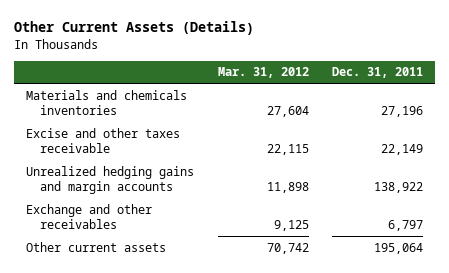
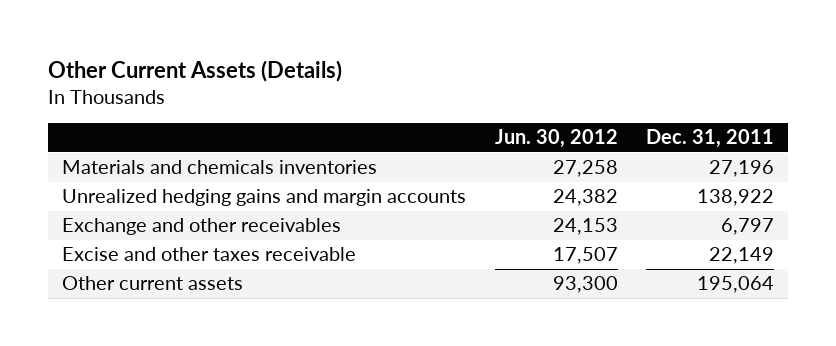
- | Mar. 31, 2012 | Dec. 31, 2011
+ | Jun. 30, 2012 | Dec. 31, 2011
moved down: Excise and other taxes receivable | 17,507 | 22,149

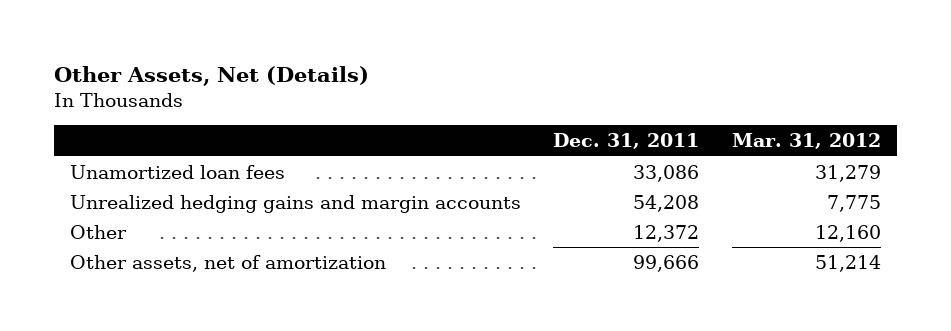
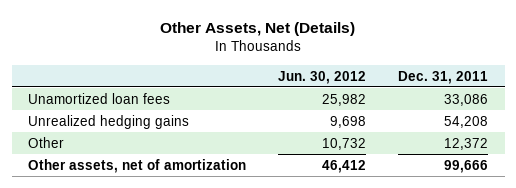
- | Dec. 31, 2011 | Mar. 31, 2012
+ | Jun. 30, 2012 | Dec. 31, 2011
- Unrealized hedging gains and margin accounts | 54,208 | 7,775
+ Unrealized hedging gains | 9,698 | 54,208

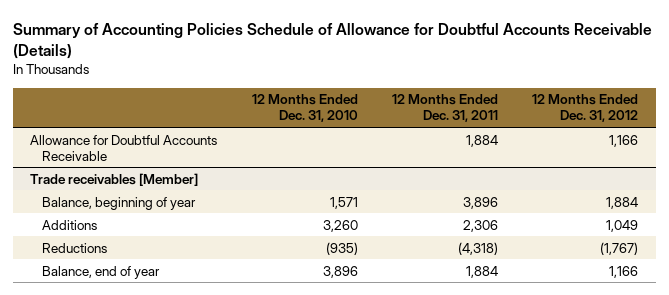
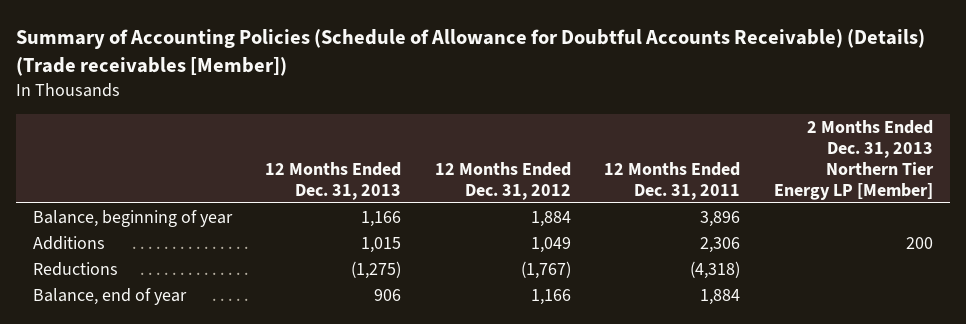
- Summary of Accounting Policies Schedule of Allowance for Doubtful Accounts Receivable (Details)
+ Summary of Accounting Policies (Schedule of Allowance for Doubtful Accounts Receivable) (Details) (Trade receivables [Member])
- | 12 Months Ended Dec. 31, 2010 | 12 Months Ended Dec. 31, 2011 | 12 Months Ended Dec. 31, 2012
+ | 12 Months Ended Dec. 31, 2013 | 12 Months Ended Dec. 31, 2012 | 12 Months Ended Dec. 31, 2011 | 2 Months Ended Dec. 31, 2013 Northern Tier Energy LP [Member]
- Allowance for Doubtful Accounts Receivable | | 1,884 | 1,166
- Trade receivables [Member]

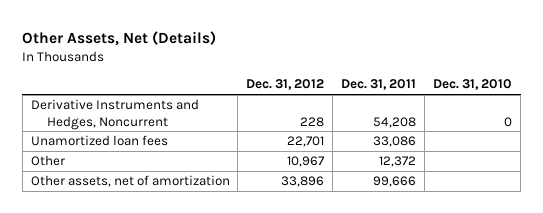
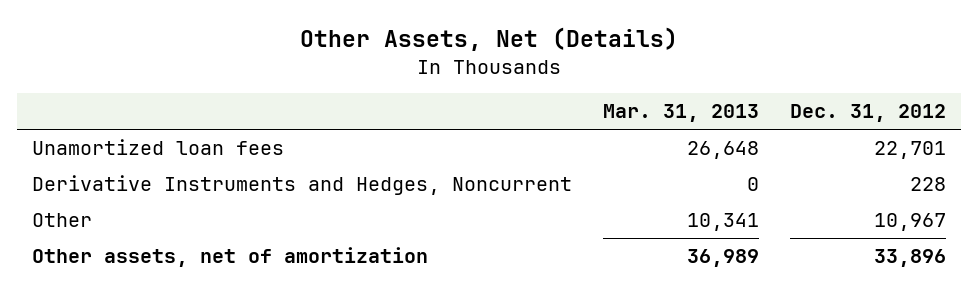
- | Dec. 31, 2012 | Dec. 31, 2011 | Dec. 31, 2010
+ | Mar. 31, 2013 | Dec. 31, 2012
moved down: Derivative Instruments and Hedges, Noncurrent | 0 | 228

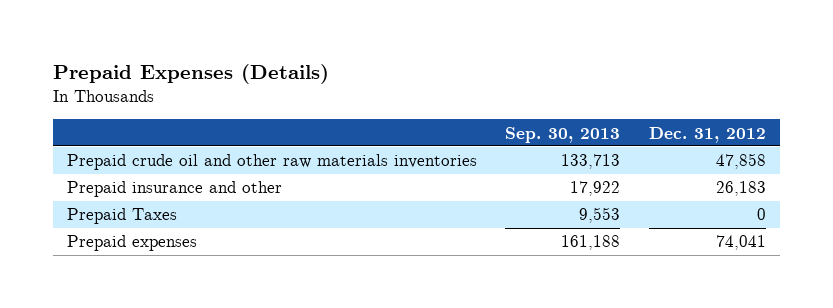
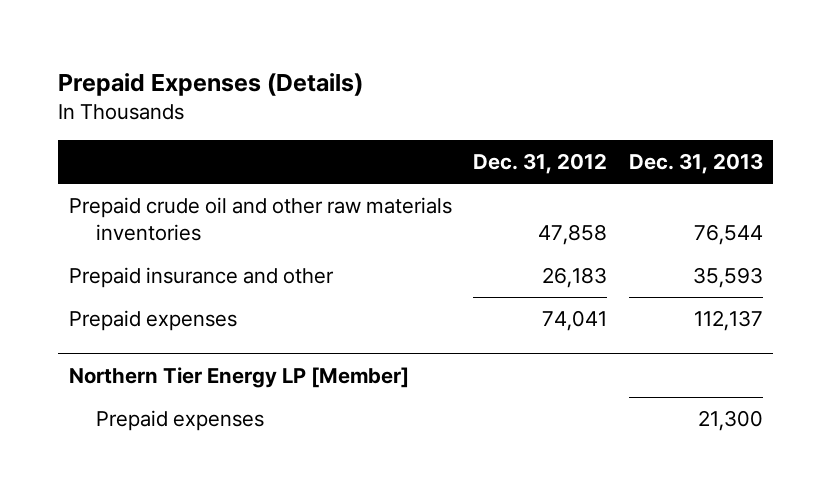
- | Sep. 30, 2013 | Dec. 31, 2012
+ | Dec. 31, 2012 | Dec. 31, 2013
- Prepaid Taxes | 9,553 | 0
+ Northern Tier Energy LP [Member]
+ Prepaid expenses | | 21,300

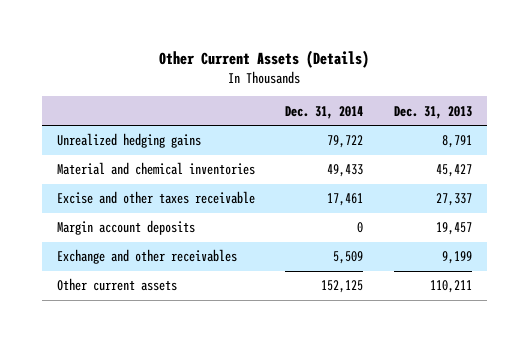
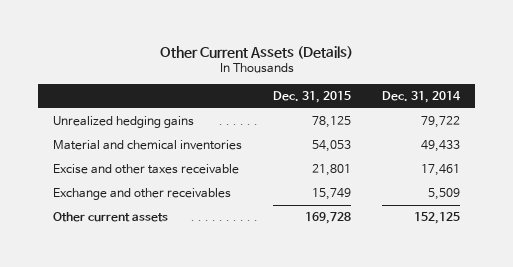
- | Dec. 31, 2014 | Dec. 31, 2013
+ | Dec. 31, 2015 | Dec. 31, 2014
- Margin account deposits | 0 | 19,457

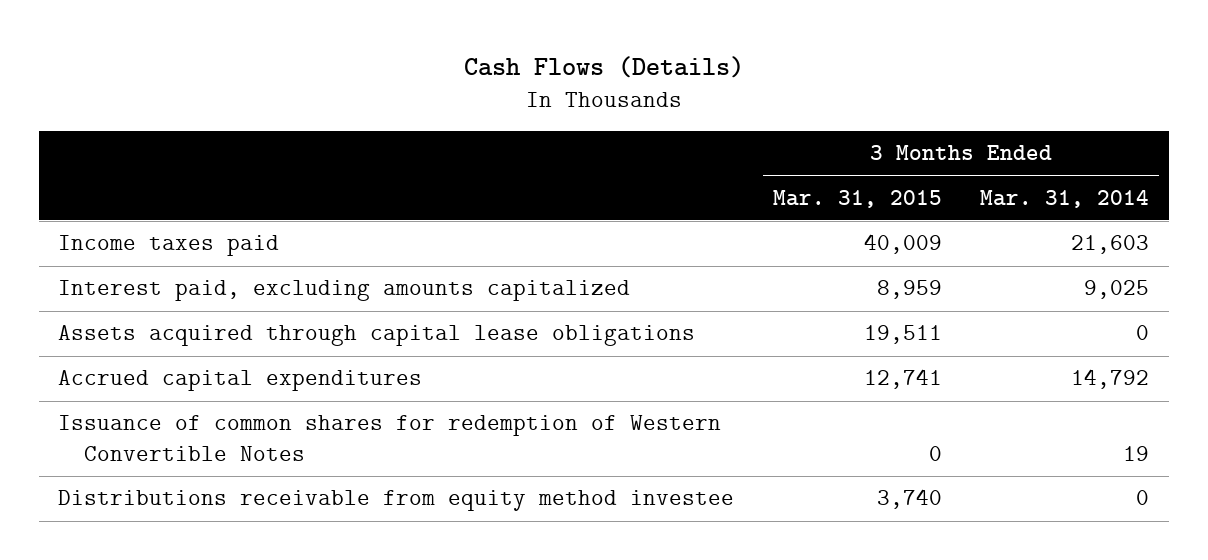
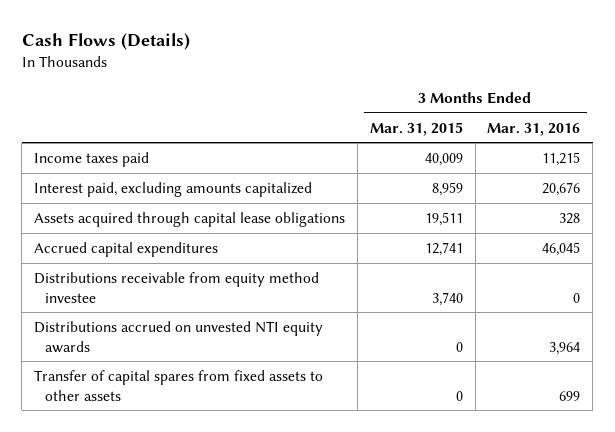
- | 3 Months Ended Mar. 31, 2015 | 3 Months Ended Mar. 31, 2014
+ | 3 Months Ended Mar. 31, 2015 | 3 Months Ended Mar. 31, 2016
- Issuance of common shares for redemption of Western Convertible Notes | 0 | 19
+ Distributions accrued on unvested NTI equity awards | 0 | 3,964
+ Transfer of capital spares from fixed assets to other assets | 0 | 699

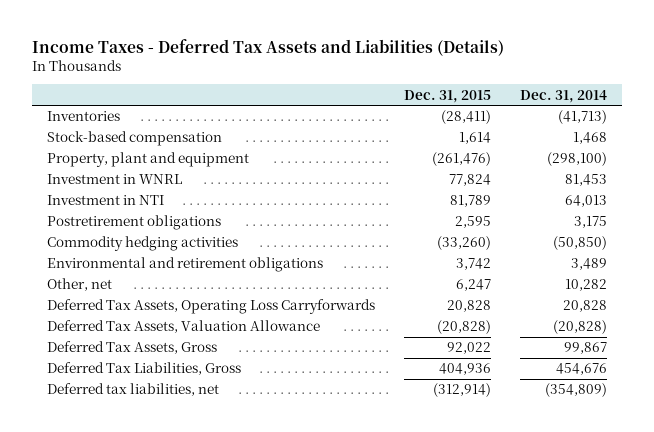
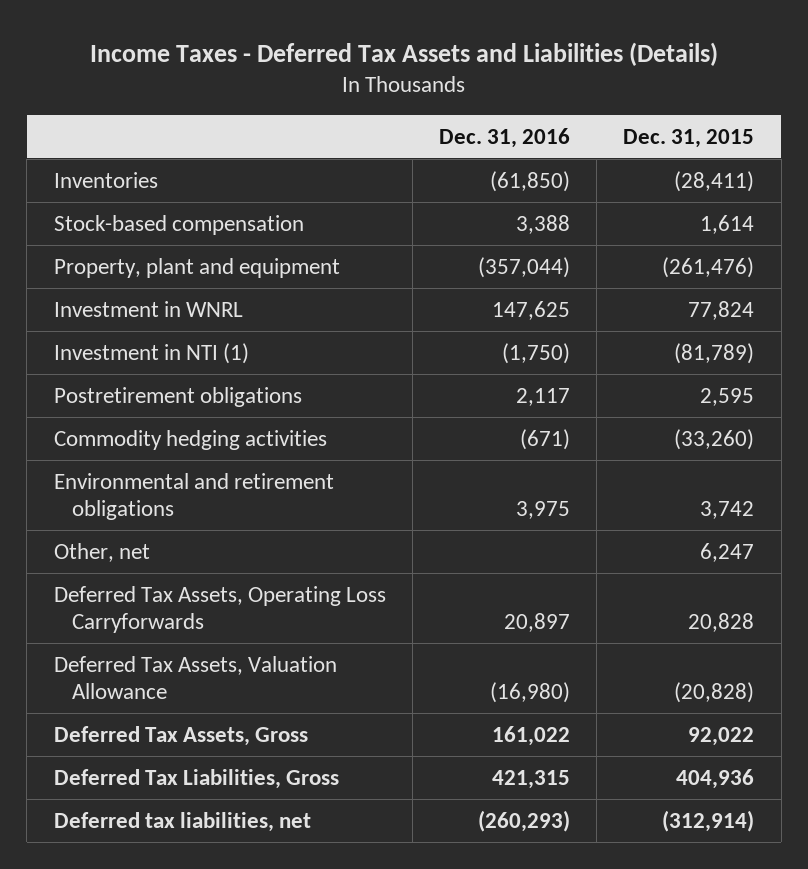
- | Dec. 31, 2015 | Dec. 31, 2014
+ | Dec. 31, 2016 | Dec. 31, 2015
- Investment in NTI | 81,789 | 64,013
+ Investment in NTI (1) | (1,750) | (81,789)

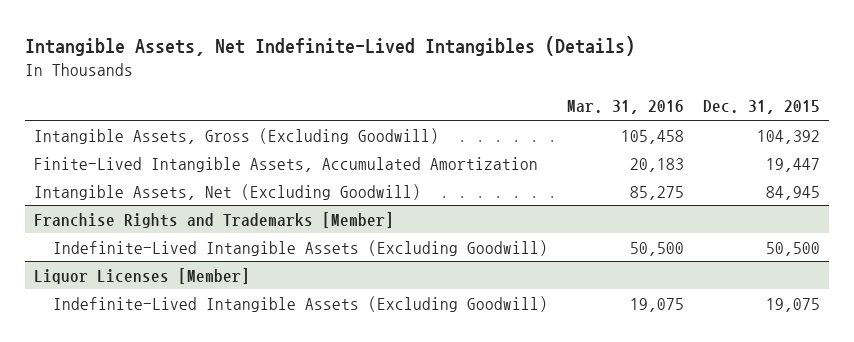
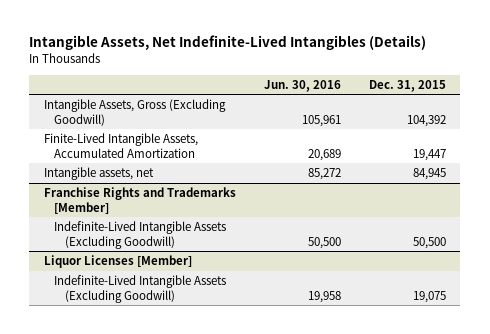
- | Mar. 31, 2016 | Dec. 31, 2015
+ | Jun. 30, 2016 | Dec. 31, 2015
- Intangible Assets, Net (Excluding Goodwill) | 85,275 | 84,945
+ Intangible assets, net | 85,272 | 84,945

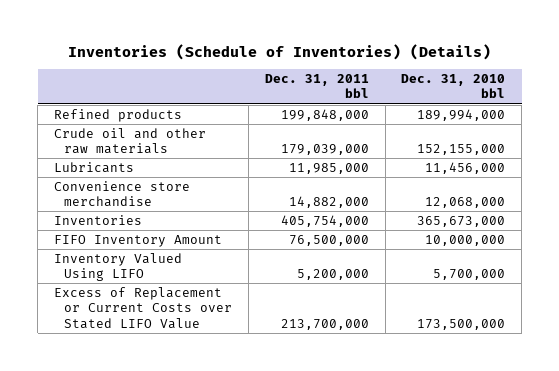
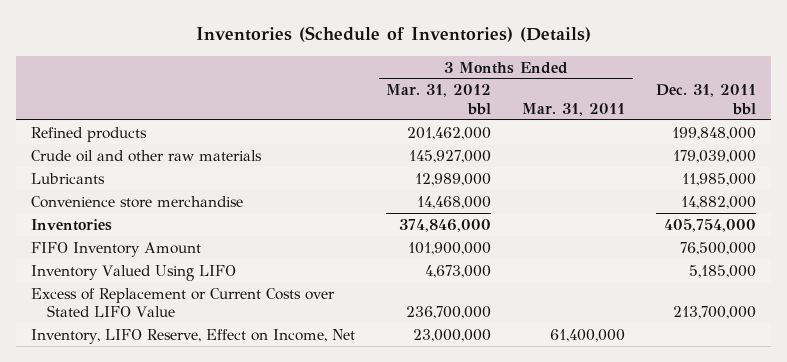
- | Dec. 31, 2011 bbl | Dec. 31, 2010 bbl
+ | 3 Months Ended Mar. 31, 2012 bbl | 3 Months Ended Mar. 31, 2011 | Dec. 31, 2011 bbl
- Inventory Valued Using LIFO | 5,200,000 | 5,700,000
+ Inventory Valued Using LIFO | 4,673,000 | | 5,185,000
+ Inventory, LIFO Reserve, Effect on Income, Net | 23,000,000 | 61,400,000 |

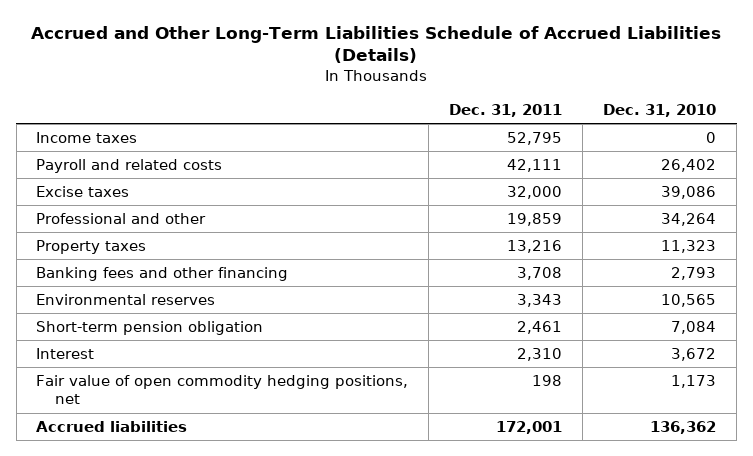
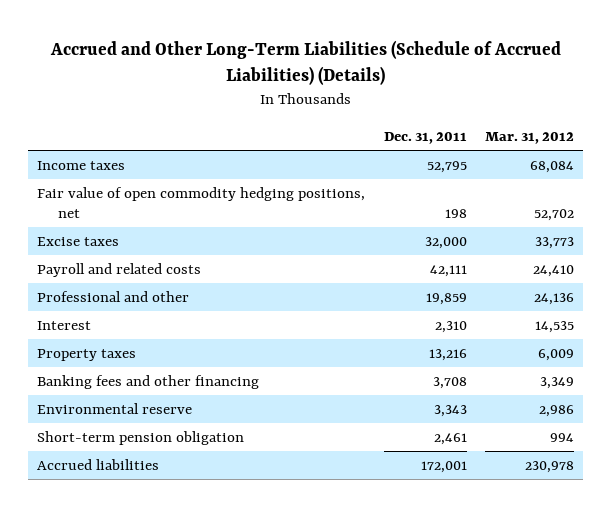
- Accrued and Other Long-Term Liabilities Schedule of Accrued Liabilities (Details)
+ Accrued and Other Long-Term Liabilities (Schedule of Accrued Liabilities) (Details)
- | Dec. 31, 2011 | Dec. 31, 2010
+ | Dec. 31, 2011 | Mar. 31, 2012
moved up: Fair value of open commodity hedging positions, net | 198 | 52,702
moved down: Payroll and related costs | 42,111 | 24,410
moved up: Interest | 2,310 | 14,535
- Environmental reserves | 3,343 | 10,565
+ Environmental reserve | 3,343 | 2,986

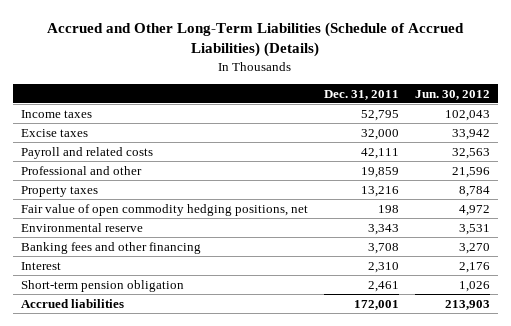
- | Dec. 31, 2011 | Mar. 31, 2012
+ | Dec. 31, 2011 | Jun. 30, 2012
moved down: Fair value of open commodity hedging positions, net | 198 | 4,972
moved down: Banking fees and other financing | 3,708 | 3,270
moved down: Interest | 2,310 | 2,176

